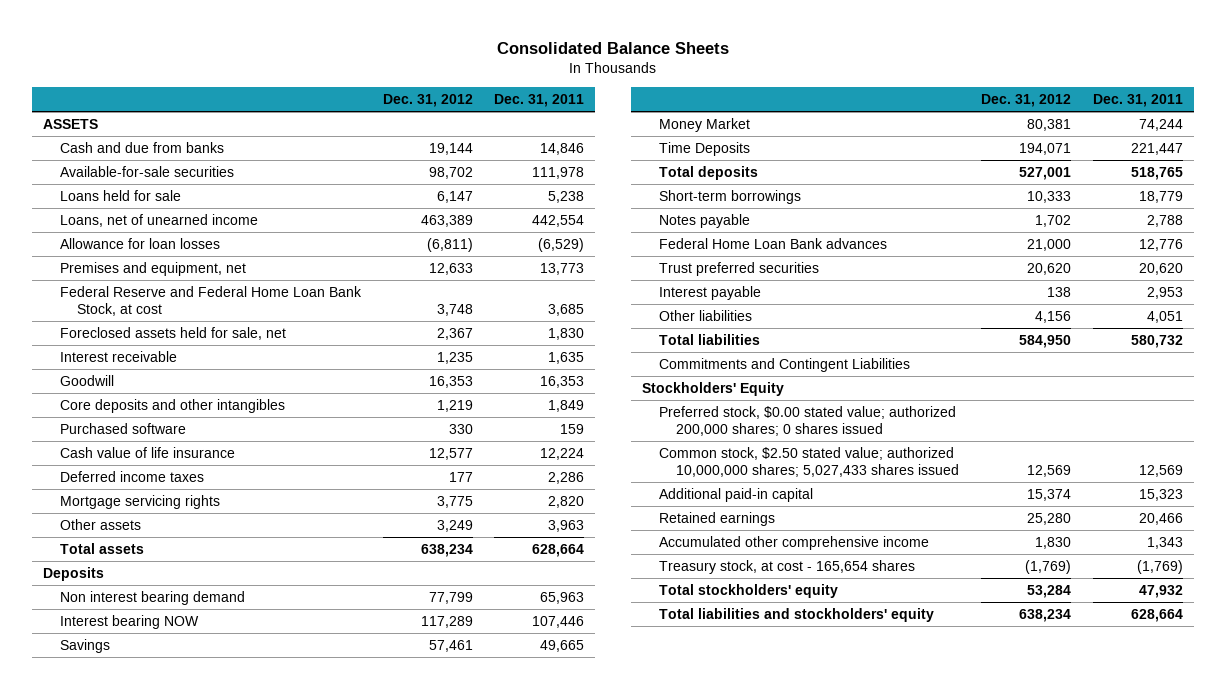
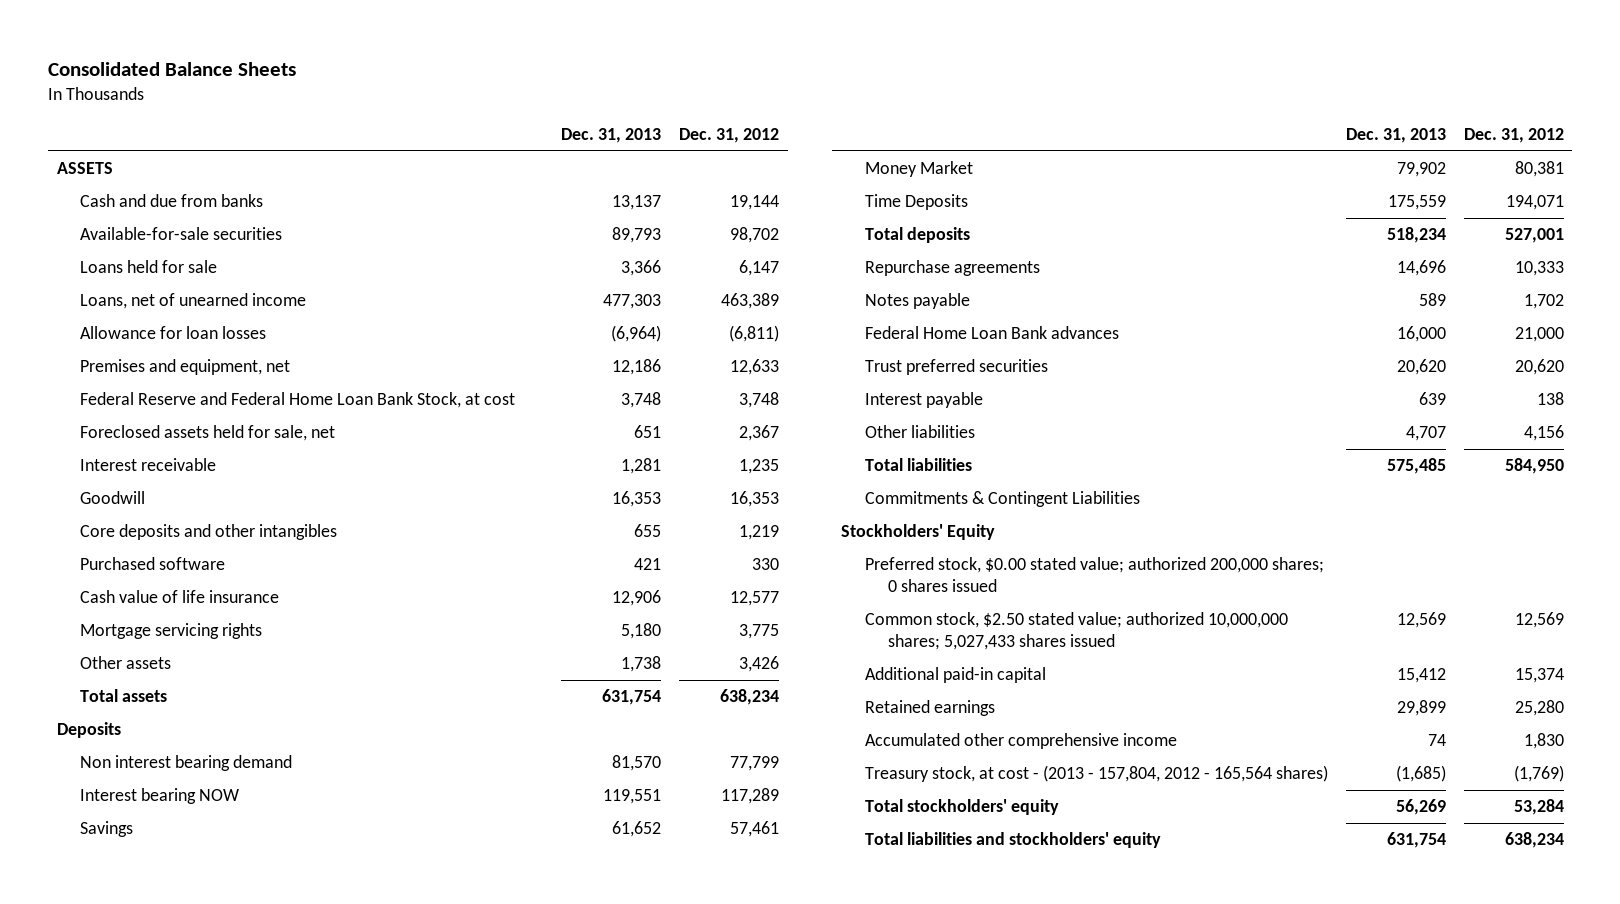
- | Dec. 31, 2012 | Dec. 31, 2011
+ | Dec. 31, 2013 | Dec. 31, 2012
- Deferred income taxes | 177 | 2,286
- Other assets | 3,249 | 3,963
+ Other assets | 1,738 | 3,426
- Short-term borrowings | 10,333 | 18,779
+ Repurchase agreements | 14,696 | 10,333
- Commitments and Contingent Liabilities
+ Commitments & Contingent Liabilities
- Treasury stock, at cost - 165,654 shares | (1,769) | (1,769)
+ Treasury stock, at cost - (2013 - 157,804, 2012 - 165,564 shares) | (1,685) | (1,769)

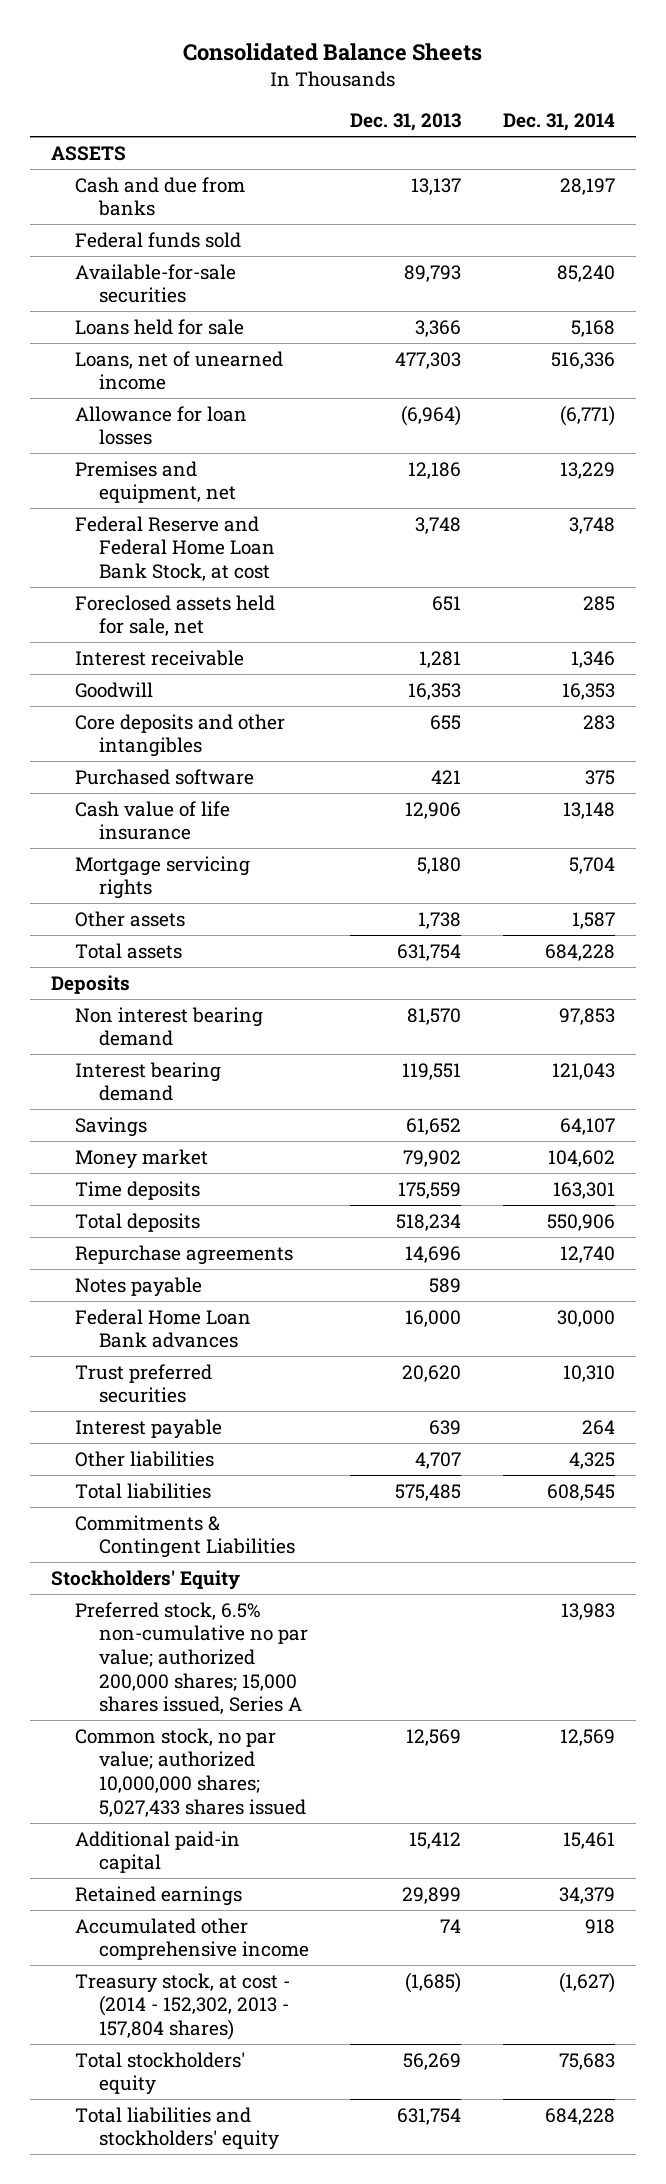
- | Dec. 31, 2013 | Dec. 31, 2012
+ | Dec. 31, 2013 | Dec. 31, 2014
+ Federal funds sold
- Interest bearing NOW | 119,551 | 117,289
+ Interest bearing demand | 119,551 | 121,043
- Money Market | 79,902 | 80,381
- Time Deposits | 175,559 | 194,071
+ Money market | 79,902 | 104,602
+ Time deposits | 175,559 | 163,301
- Preferred stock, $0.00 stated value; authorized 200,000 shares; 0 shares issued
- Common stock, $2.50 stated value; authorized 10,000,000 shares; 5,027,433 shares issued | 12,569 | 12,569
+ Preferred stock, 6.5% non-cumulative no par value; authorized 200,000 shares; 15,000 shares issued, Series A | | 13,983
+ Common stock, no par value; authorized 10,000,000 shares; 5,027,433 shares issued | 12,569 | 12,569
- Treasury stock, at cost - (2013 - 157,804, 2012 - 165,564 shares) | (1,685) | (1,769)
+ Treasury stock, at cost - (2014 - 152,302, 2013 - 157,804 shares) | (1,685) | (1,627)

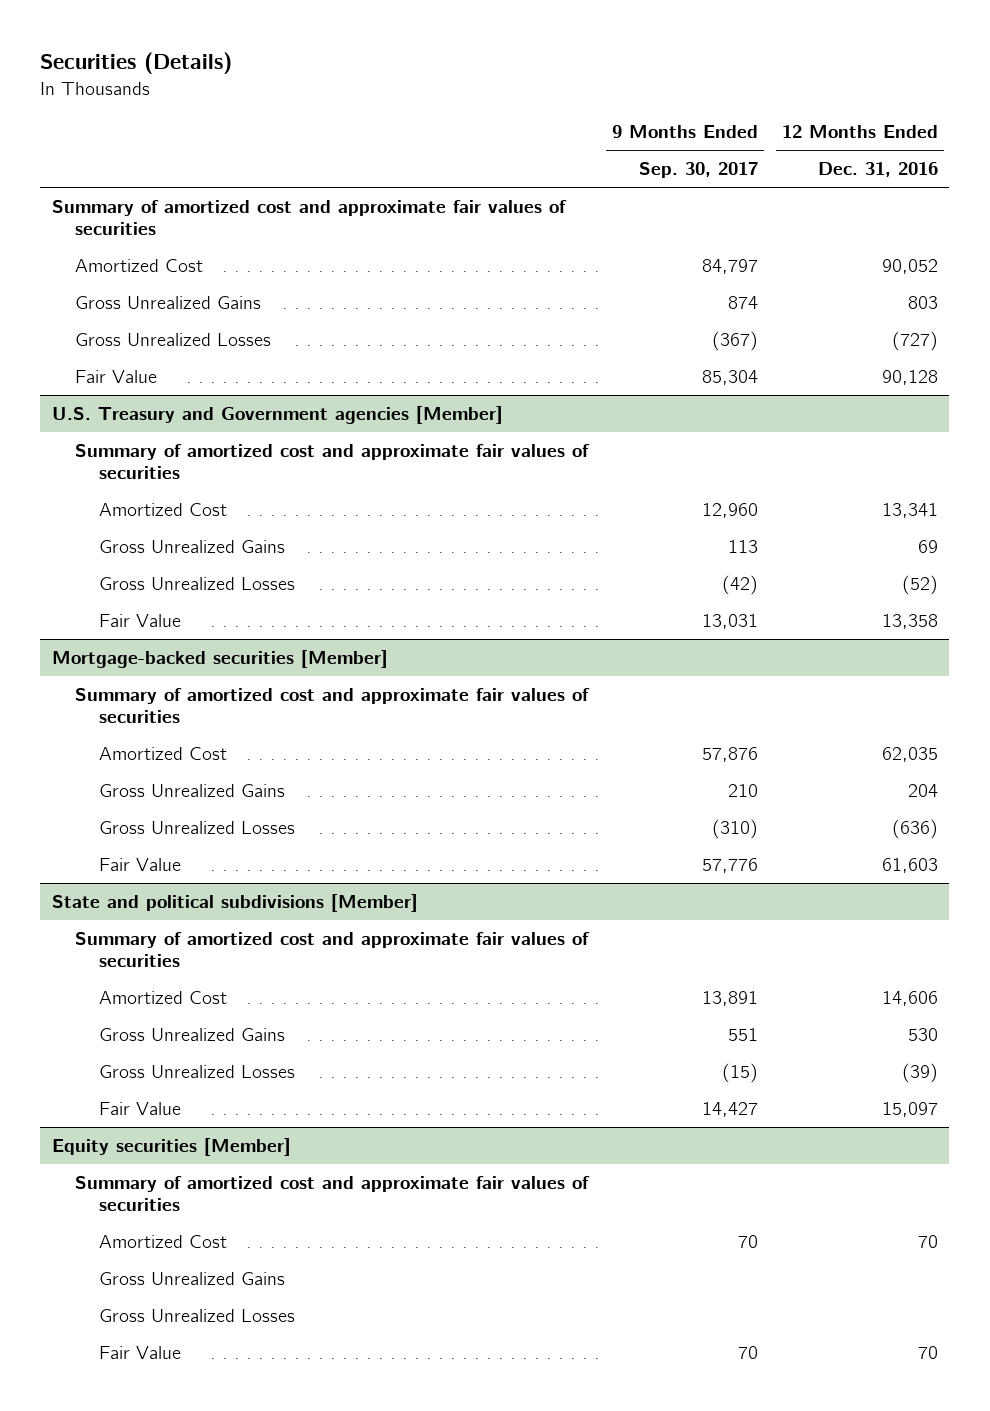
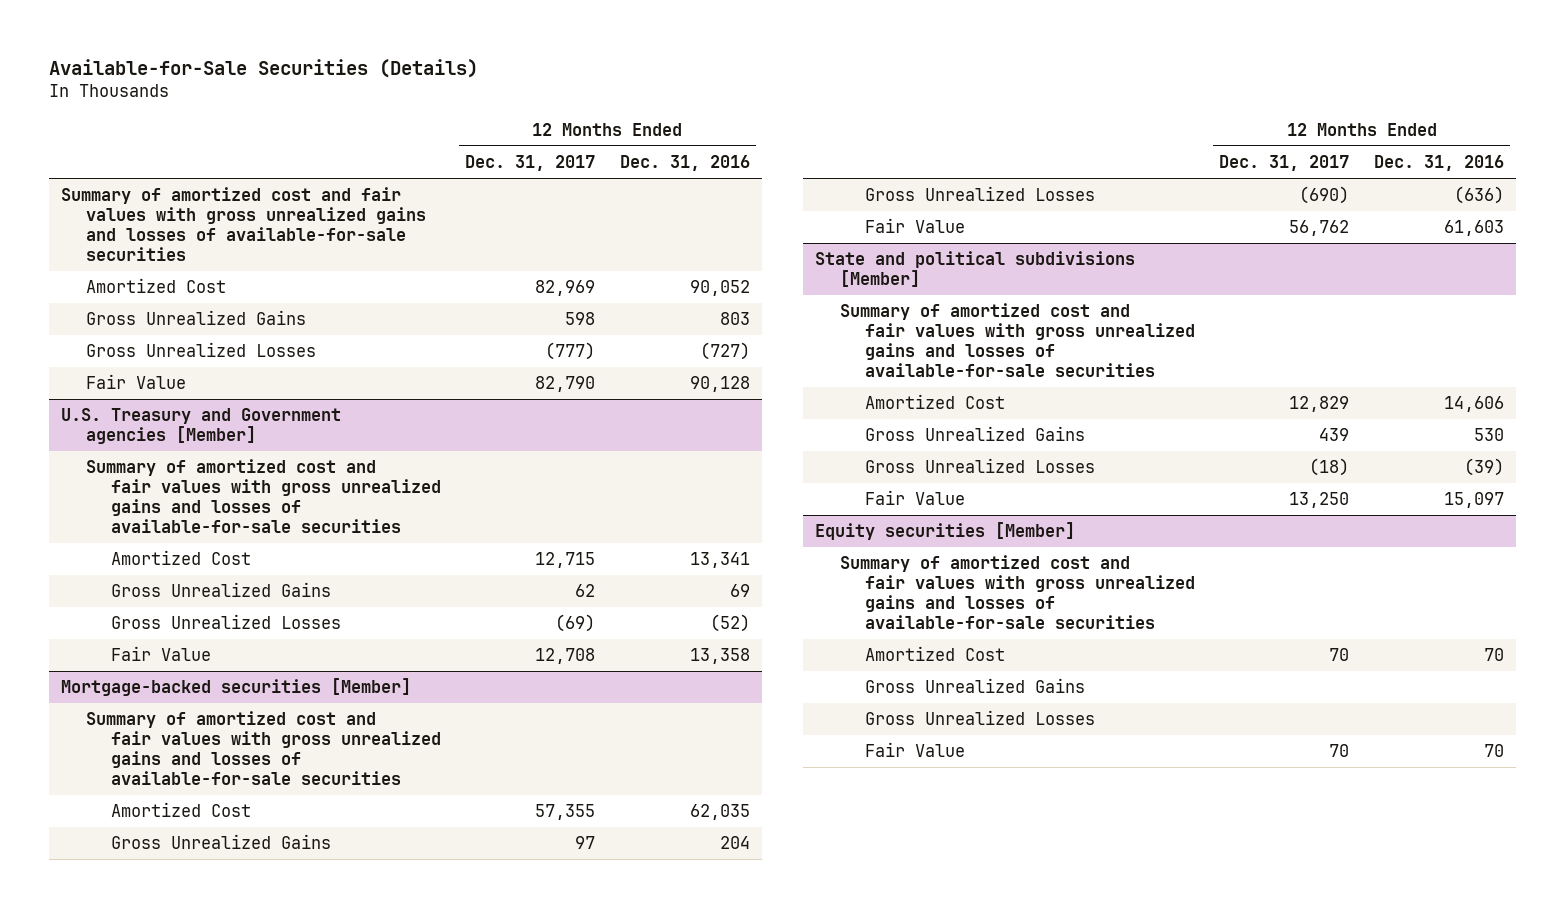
- Securities (Details)
+ Available-for-Sale Securities (Details)
- | 9 Months Ended Sep. 30, 2017 | 12 Months Ended Dec. 31, 2016
+ | 12 Months Ended Dec. 31, 2017 | 12 Months Ended Dec. 31, 2016
- Summary of amortized cost and approximate fair values of securities
+ Summary of amortized cost and fair values with gross unrealized gains and losses of available-for-sale securities
@ U.S. Treasury and Government agencies [Member]
- Summary of amortized cost and approximate fair values of securities
+ Summary of amortized cost and fair values with gross unrealized gains and losses of available-for-sale securities
@ Mortgage-backed securities [Member]
- Summary of amortized cost and approximate fair values of securities
+ Summary of amortized cost and fair values with gross unrealized gains and losses of available-for-sale securities
@ State and political subdivisions [Member]
- Summary of amortized cost and approximate fair values of securities
+ Summary of amortized cost and fair values with gross unrealized gains and losses of available-for-sale securities
@ Equity securities [Member]
- Summary of amortized cost and approximate fair values of securities
+ Summary of amortized cost and fair values with gross unrealized gains and losses of available-for-sale securities

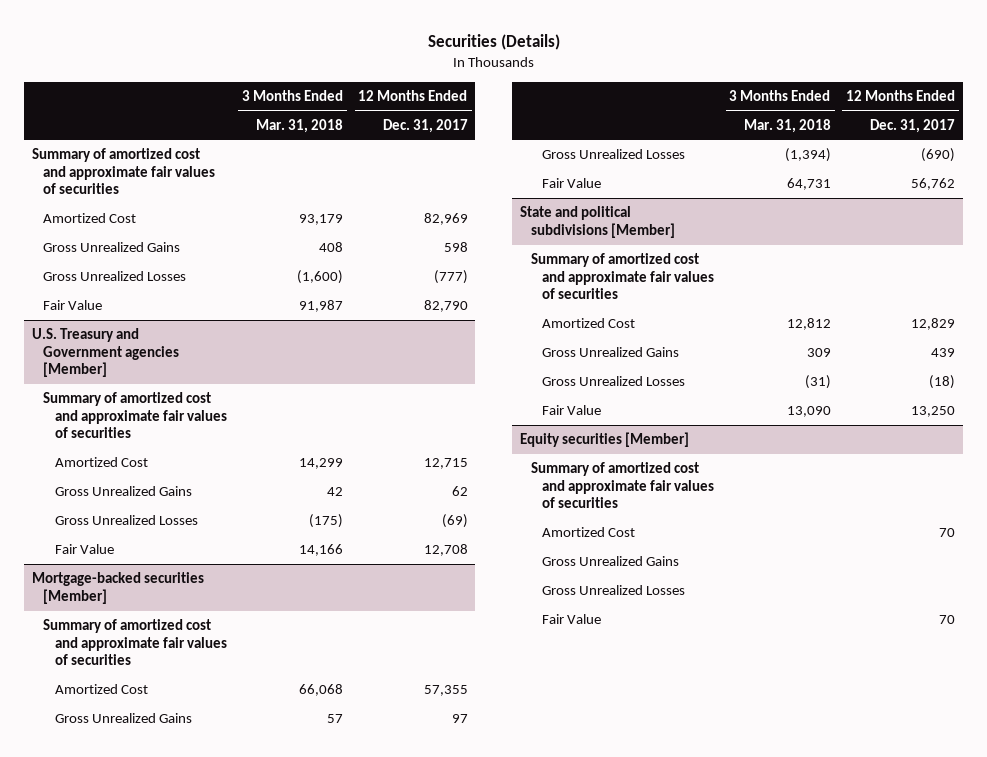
- Available-for-Sale Securities (Details)
+ Securities (Details)
- | 12 Months Ended Dec. 31, 2017 | 12 Months Ended Dec. 31, 2016
+ | 3 Months Ended Mar. 31, 2018 | 12 Months Ended Dec. 31, 2017
- Summary of amortized cost and fair values with gross unrealized gains and losses of available-for-sale securities
+ Summary of amortized cost and approximate fair values of securities
@ U.S. Treasury and Government agencies [Member]
- Summary of amortized cost and fair values with gross unrealized gains and losses of available-for-sale securities
+ Summary of amortized cost and approximate fair values of securities
@ Mortgage-backed securities [Member]
- Summary of amortized cost and fair values with gross unrealized gains and losses of available-for-sale securities
+ Summary of amortized cost and approximate fair values of securities
@ State and political subdivisions [Member]
- Summary of amortized cost and fair values with gross unrealized gains and losses of available-for-sale securities
+ Summary of amortized cost and approximate fair values of securities
@ Equity securities [Member]
- Summary of amortized cost and fair values with gross unrealized gains and losses of available-for-sale securities
+ Summary of amortized cost and approximate fair values of securities

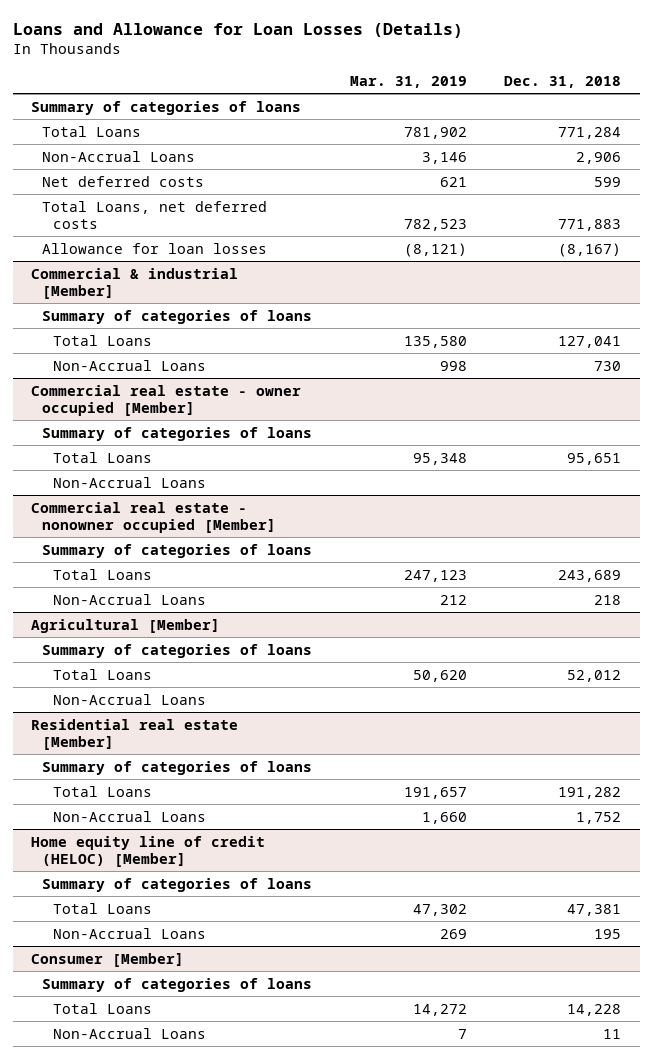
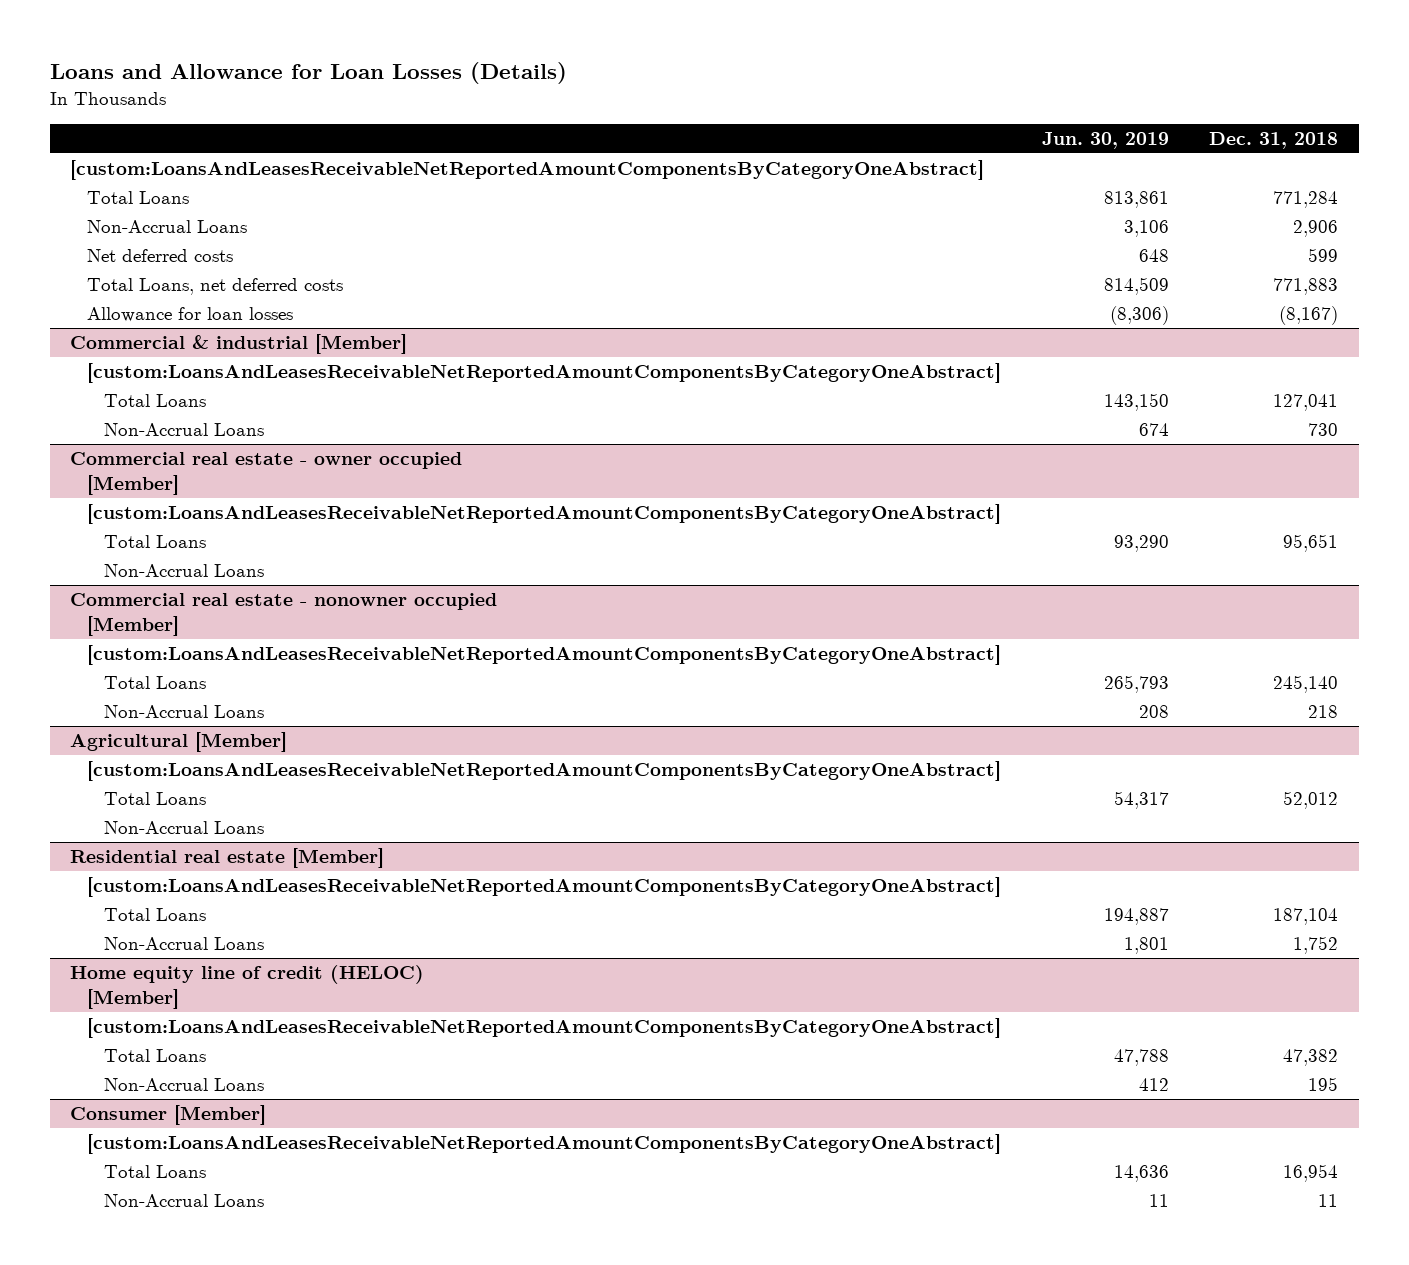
- | Mar. 31, 2019 | Dec. 31, 2018
+ | Jun. 30, 2019 | Dec. 31, 2018
- Summary of categories of loans
+ [custom:LoansAndLeasesReceivableNetReportedAmountComponentsByCategoryOneAbstract]
@ Commercial & industrial [Member]
- Summary of categories of loans
+ [custom:LoansAndLeasesReceivableNetReportedAmountComponentsByCategoryOneAbstract]
@ Commercial real estate - owner occupied [Member]
- Summary of categories of loans
+ [custom:LoansAndLeasesReceivableNetReportedAmountComponentsByCategoryOneAbstract]
@ Commercial real estate - nonowner occupied [Member]
- Summary of categories of loans
- Total Loans | 247,123 | 243,689
+ [custom:LoansAndLeasesReceivableNetReportedAmountComponentsByCategoryOneAbstract]
+ Total Loans | 265,793 | 245,140
@ Agricultural [Member]
- Summary of categories of loans
+ [custom:LoansAndLeasesReceivableNetReportedAmountComponentsByCategoryOneAbstract]
@ Residential real estate [Member]
- Summary of categories of loans
- Total Loans | 191,657 | 191,282
+ [custom:LoansAndLeasesReceivableNetReportedAmountComponentsByCategoryOneAbstract]
+ Total Loans | 194,887 | 187,104
@ Home equity line of credit (HELOC) [Member]
- Summary of categories of loans
- Total Loans | 47,302 | 47,381
+ [custom:LoansAndLeasesReceivableNetReportedAmountComponentsByCategoryOneAbstract]
+ Total Loans | 47,788 | 47,382
@ Consumer [Member]
- Summary of categories of loans
- Total Loans | 14,272 | 14,228
+ [custom:LoansAndLeasesReceivableNetReportedAmountComponentsByCategoryOneAbstract]
+ Total Loans | 14,636 | 16,954

